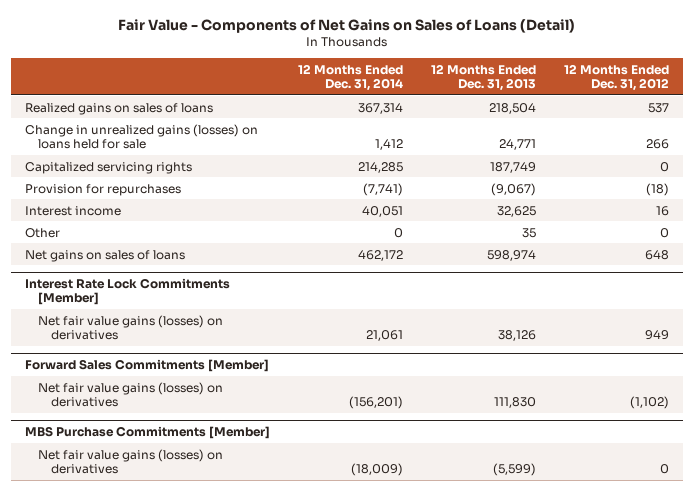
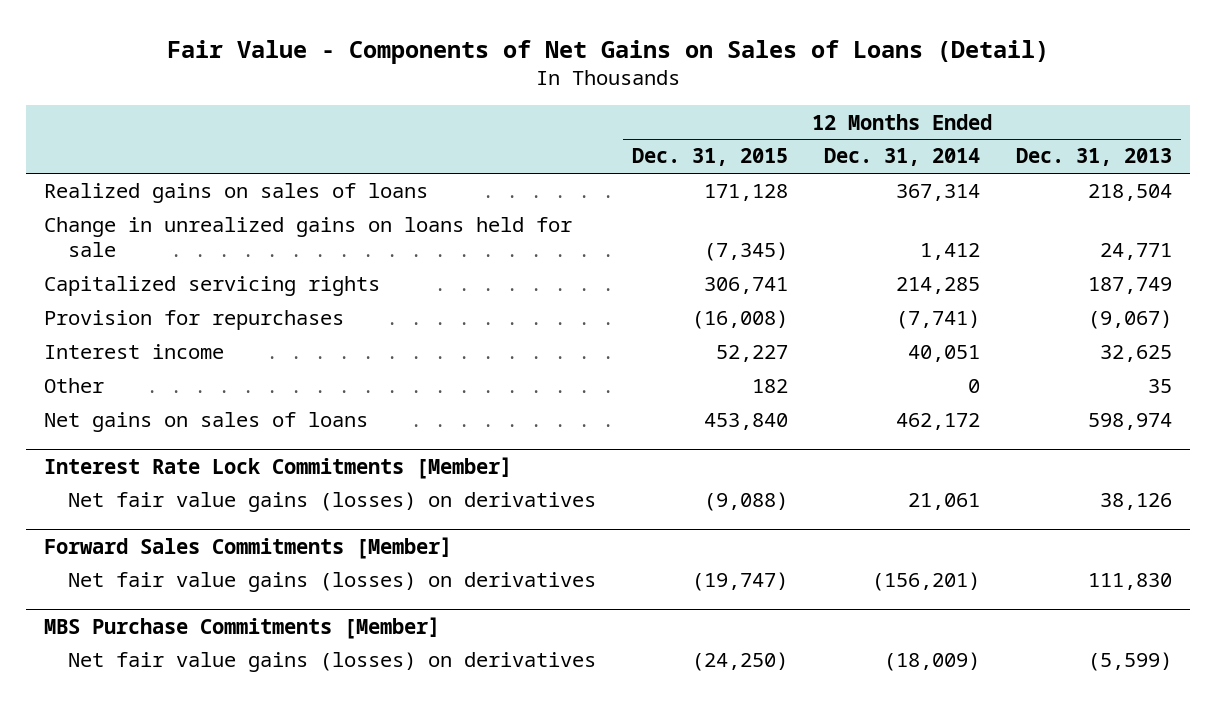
- | 12 Months Ended Dec. 31, 2014 | 12 Months Ended Dec. 31, 2013 | 12 Months Ended Dec. 31, 2012
+ | 12 Months Ended Dec. 31, 2015 | 12 Months Ended Dec. 31, 2014 | 12 Months Ended Dec. 31, 2013
- Change in unrealized gains (losses) on loans held for sale | 1,412 | 24,771 | 266
+ Change in unrealized gains on loans held for sale | (7,345) | 1,412 | 24,771

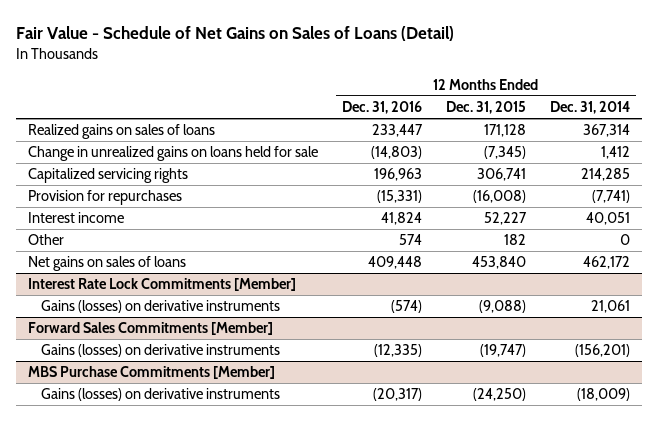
- Fair Value - Components of Net Gains on Sales of Loans (Detail)
+ Fair Value - Schedule of Net Gains on Sales of Loans (Detail)
- | 12 Months Ended Dec. 31, 2015 | 12 Months Ended Dec. 31, 2014 | 12 Months Ended Dec. 31, 2013
+ | 12 Months Ended Dec. 31, 2016 | 12 Months Ended Dec. 31, 2015 | 12 Months Ended Dec. 31, 2014
@ Interest Rate Lock Commitments [Member]
- Net fair value gains (losses) on derivatives | (9,088) | 21,061 | 38,126
+ Gains (losses) on derivative instruments | (574) | (9,088) | 21,061
@ Forward Sales Commitments [Member]
- Net fair value gains (losses) on derivatives | (19,747) | (156,201) | 111,830
+ Gains (losses) on derivative instruments | (12,335) | (19,747) | (156,201)
@ MBS Purchase Commitments [Member]
- Net fair value gains (losses) on derivatives | (24,250) | (18,009) | (5,599)
+ Gains (losses) on derivative instruments | (20,317) | (24,250) | (18,009)

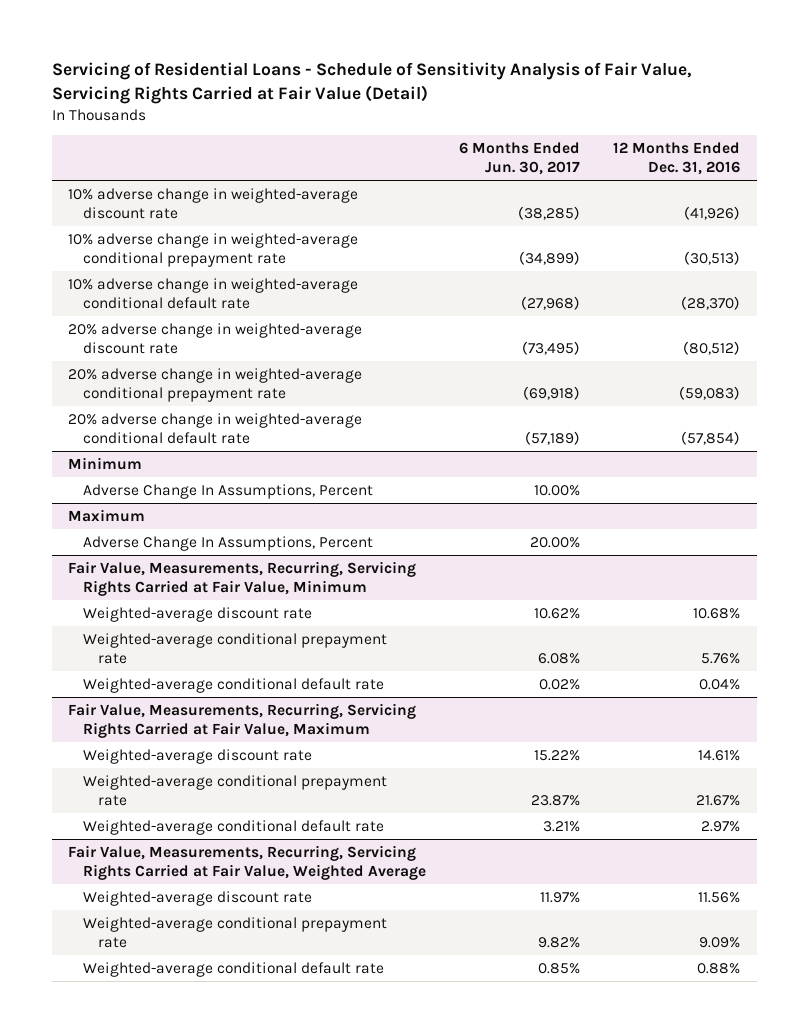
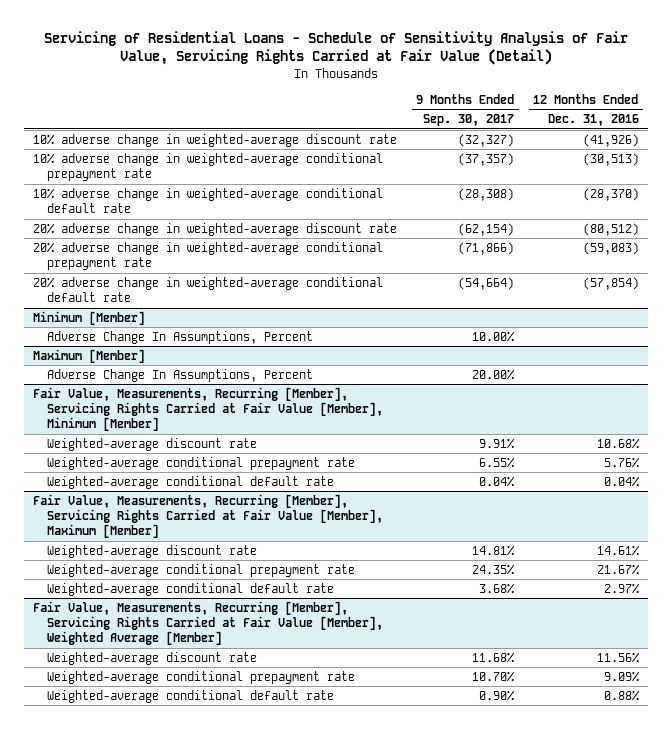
- | 6 Months Ended Jun. 30, 2017 | 12 Months Ended Dec. 31, 2016
+ | 9 Months Ended Sep. 30, 2017 | 12 Months Ended Dec. 31, 2016
- Minimum
+ Minimum [Member]
- Maximum
+ Maximum [Member]
- Fair Value, Measurements, Recurring, Servicing Rights Carried at Fair Value, Minimum
+ Fair Value, Measurements, Recurring [Member], Servicing Rights Carried at Fair Value [Member], Minimum [Member]
- Fair Value, Measurements, Recurring, Servicing Rights Carried at Fair Value, Maximum
+ Fair Value, Measurements, Recurring [Member], Servicing Rights Carried at Fair Value [Member], Maximum [Member]
- Fair Value, Measurements, Recurring, Servicing Rights Carried at Fair Value, Weighted Average
+ Fair Value, Measurements, Recurring [Member], Servicing Rights Carried at Fair Value [Member], Weighted Average [Member]

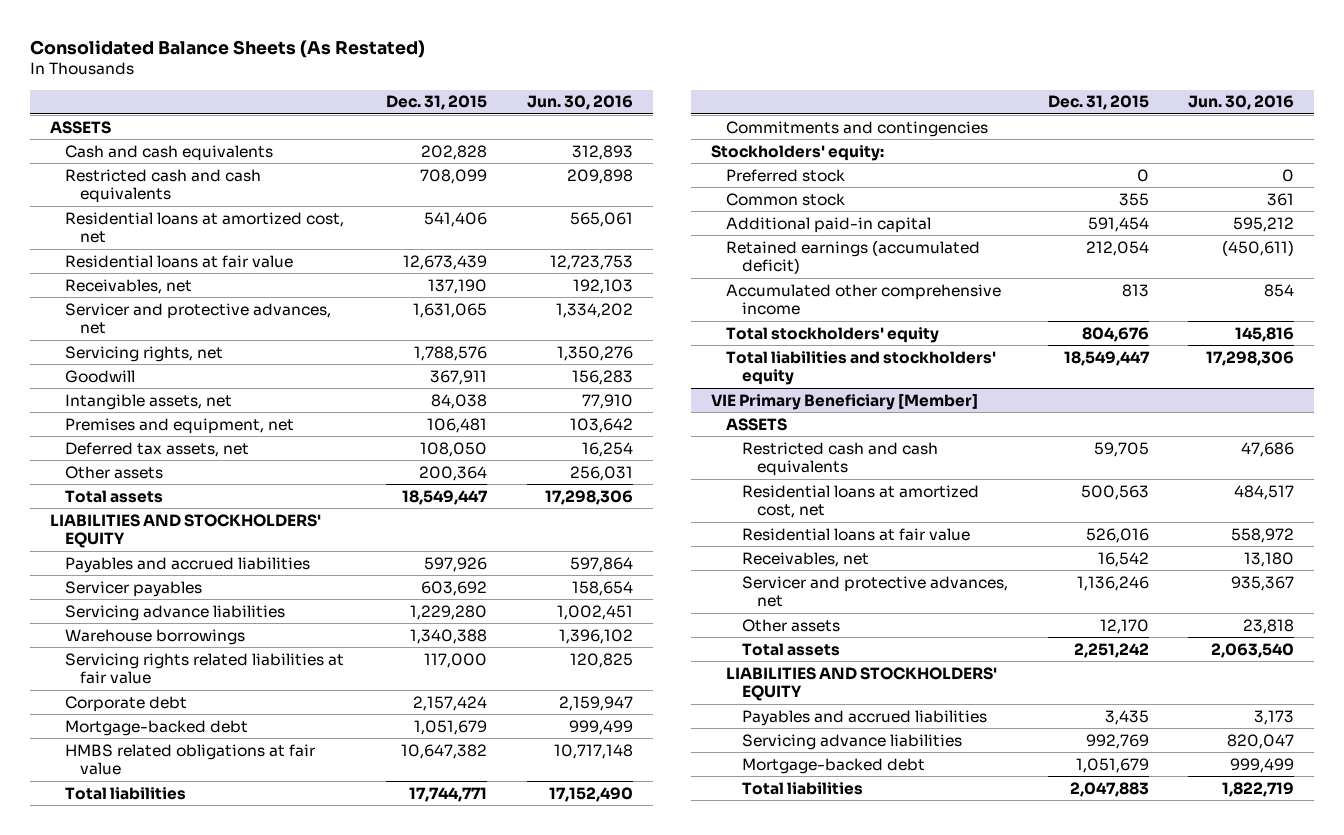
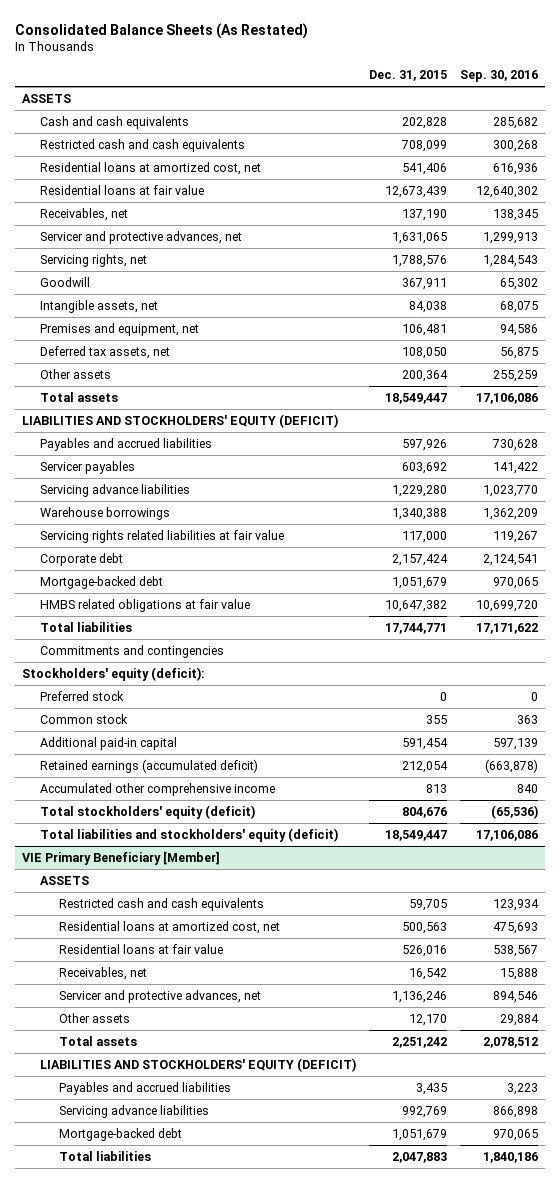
- | Dec. 31, 2015 | Jun. 30, 2016
+ | Dec. 31, 2015 | Sep. 30, 2016
- LIABILITIES AND STOCKHOLDERS' EQUITY
+ LIABILITIES AND STOCKHOLDERS' EQUITY (DEFICIT)
- Stockholders' equity:
+ Stockholders' equity (deficit):
- Total stockholders' equity | 804,676 | 145,816
- Total liabilities and stockholders' equity | 18,549,447 | 17,298,306
+ Total stockholders' equity (deficit) | 804,676 | (65,536)
+ Total liabilities and stockholders' equity (deficit) | 18,549,447 | 17,106,086
@ VIE Primary Beneficiary [Member]
- LIABILITIES AND STOCKHOLDERS' EQUITY
+ LIABILITIES AND STOCKHOLDERS' EQUITY (DEFICIT)

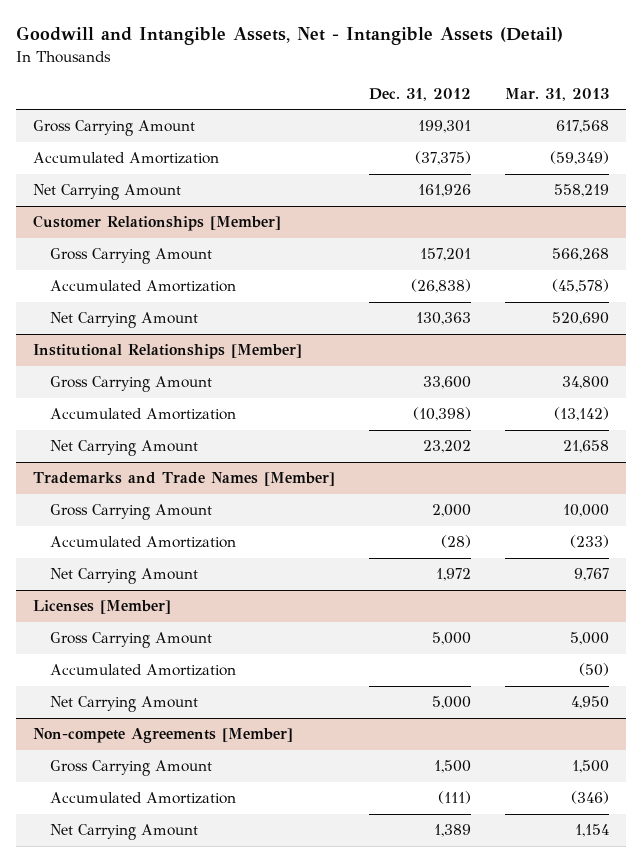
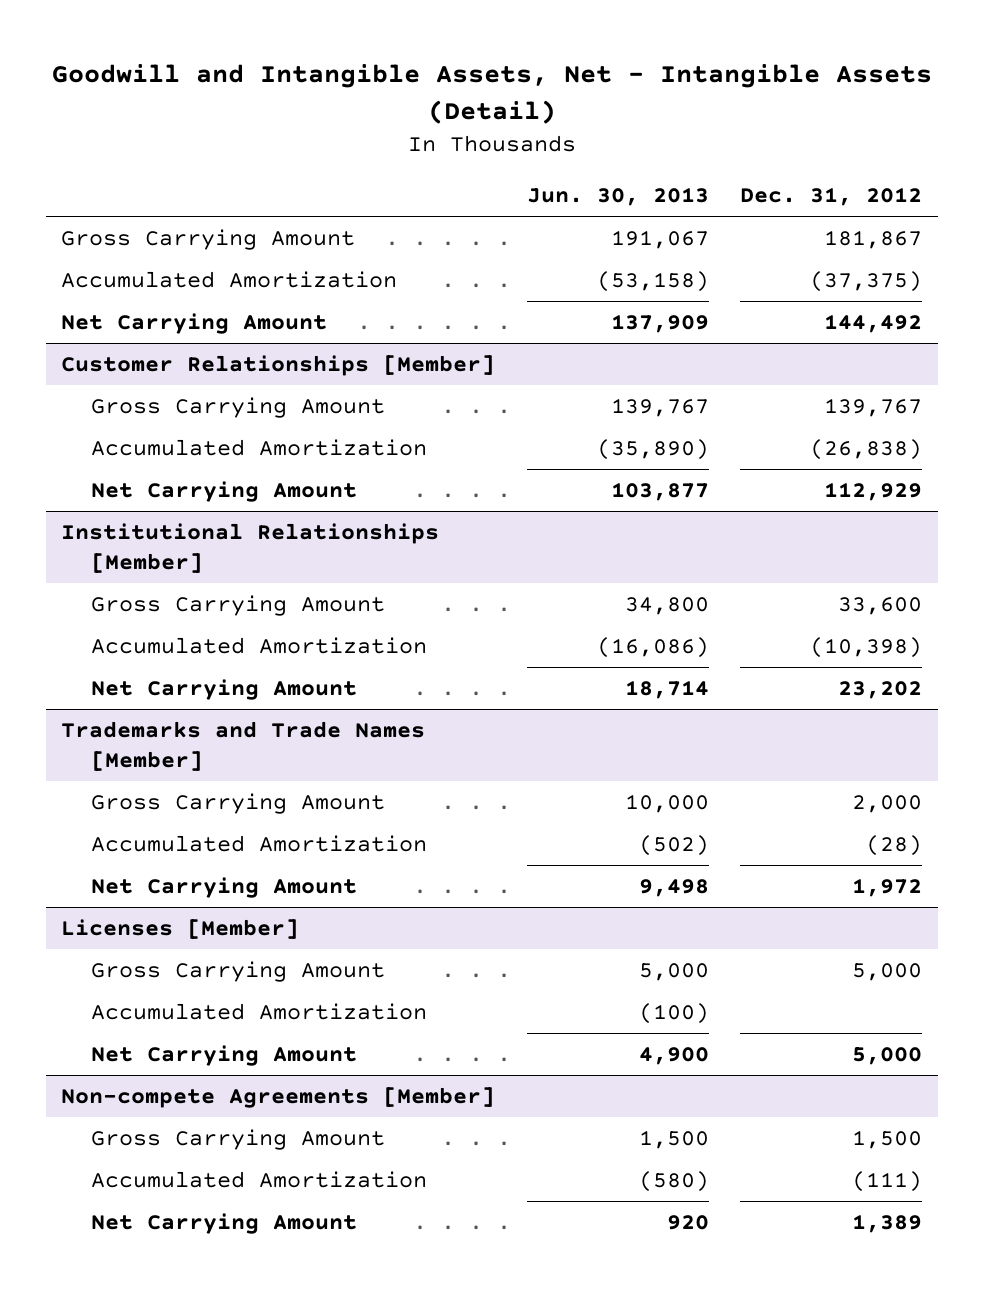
- | Dec. 31, 2012 | Mar. 31, 2013
+ | Jun. 30, 2013 | Dec. 31, 2012
- Gross Carrying Amount | 199,301 | 617,568
+ Gross Carrying Amount | 191,067 | 181,867
- Net Carrying Amount | 161,926 | 558,219
+ Net Carrying Amount | 137,909 | 144,492
@ Customer Relationships [Member]
- Gross Carrying Amount | 157,201 | 566,268
+ Gross Carrying Amount | 139,767 | 139,767
- Net Carrying Amount | 130,363 | 520,690
+ Net Carrying Amount | 103,877 | 112,929

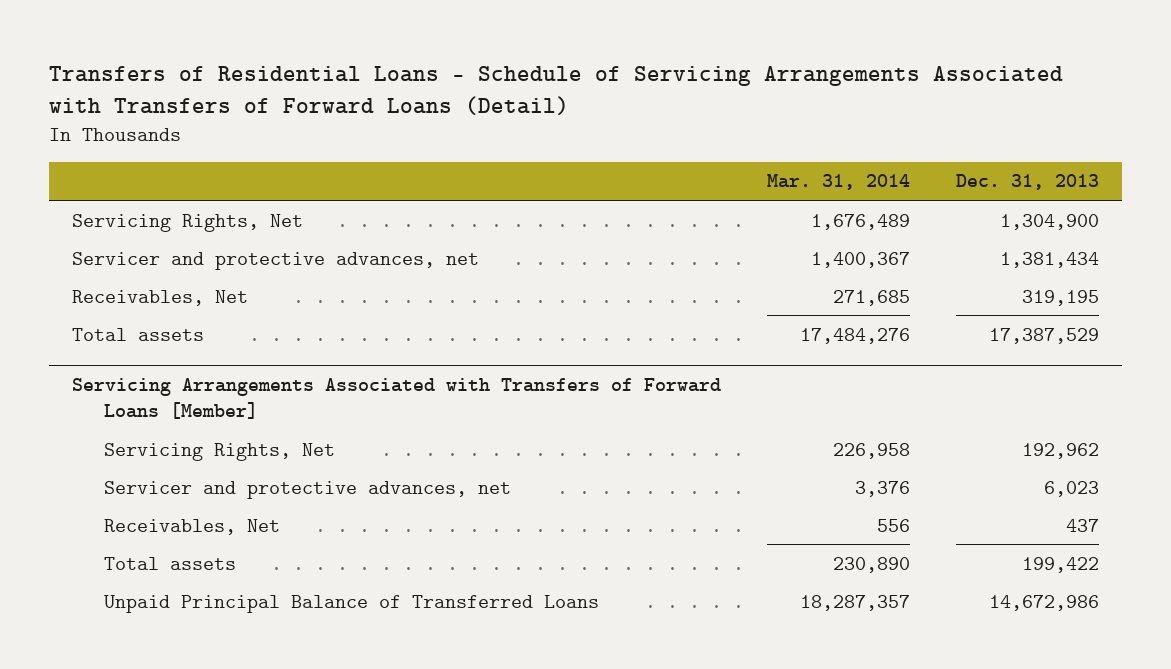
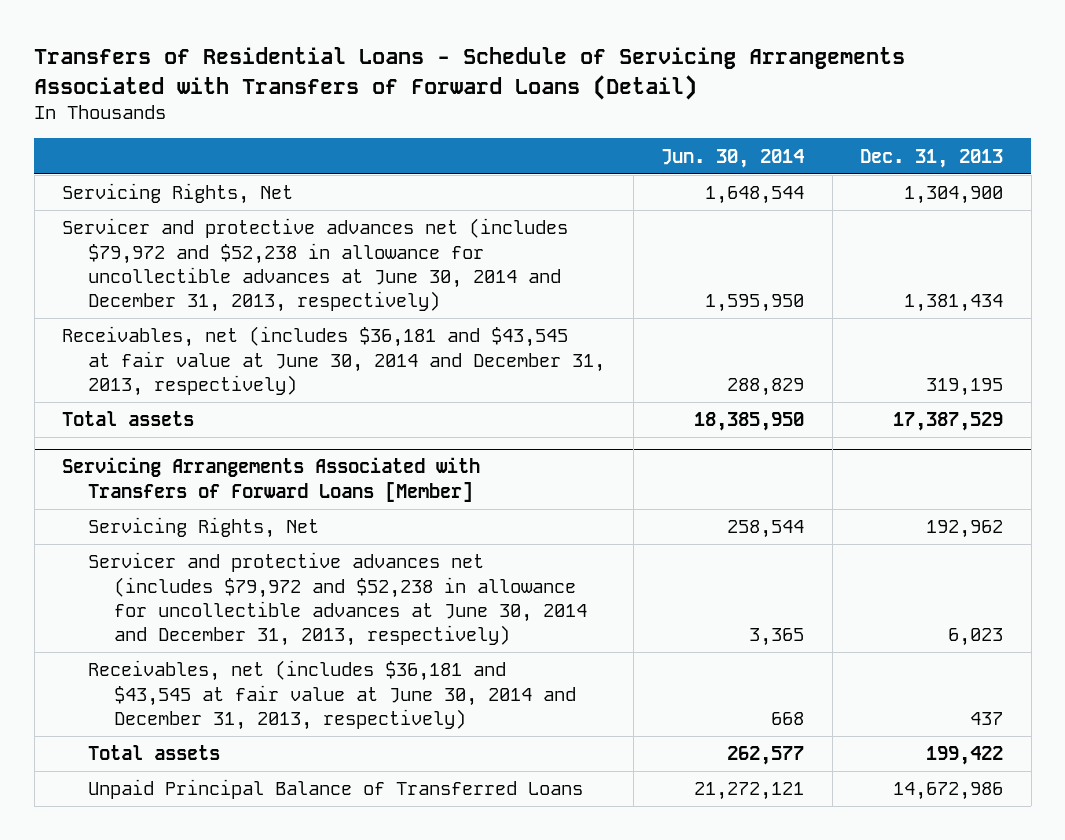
- | Mar. 31, 2014 | Dec. 31, 2013
+ | Jun. 30, 2014 | Dec. 31, 2013
- Servicer and protective advances, net | 1,400,367 | 1,381,434
- Receivables, Net | 271,685 | 319,195
+ Servicer and protective advances net (includes $79,972 and $52,238 in allowance for uncollectible advances at June 30, 2014 and December 31, 2013, respectively) | 1,595,950 | 1,381,434
+ Receivables, net (includes $36,181 and $43,545 at fair value at June 30, 2014 and December 31, 2013, respectively) | 288,829 | 319,195
@ Servicing Arrangements Associated with Transfers of Forward Loans [Member]
- Servicer and protective advances, net | 3,376 | 6,023
- Receivables, Net | 556 | 437
+ Servicer and protective advances net (includes $79,972 and $52,238 in allowance for uncollectible advances at June 30, 2014 and December 31, 2013, respectively) | 3,365 | 6,023
+ Receivables, net (includes $36,181 and $43,545 at fair value at June 30, 2014 and December 31, 2013, respectively) | 668 | 437

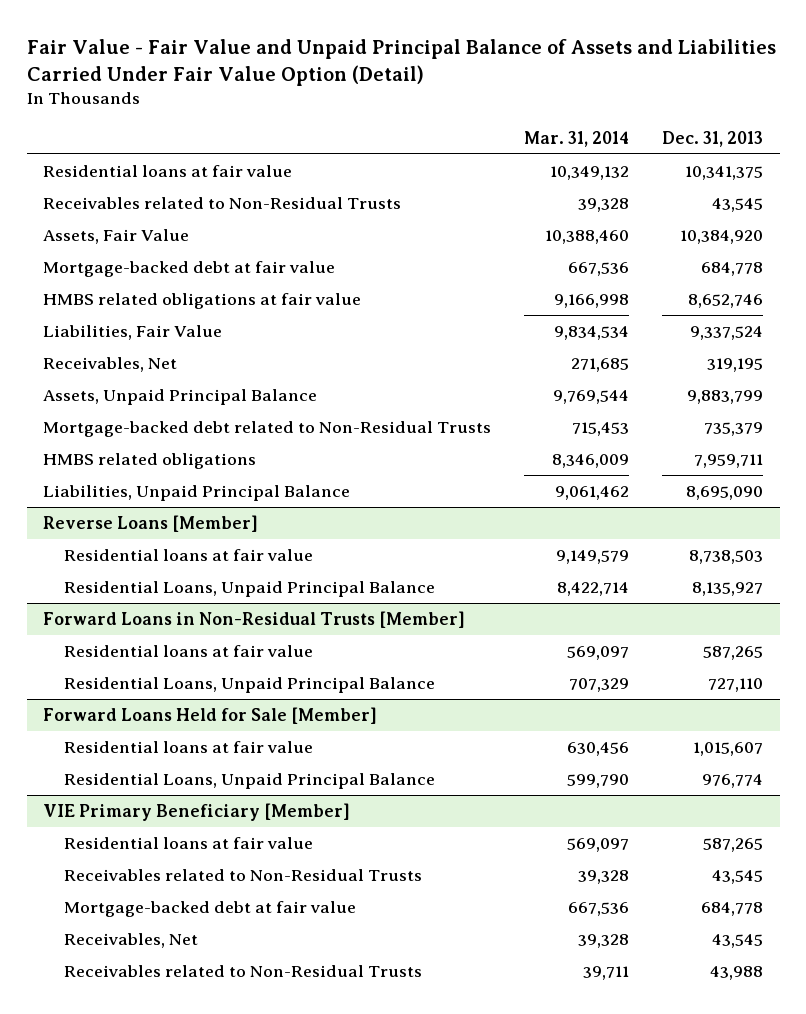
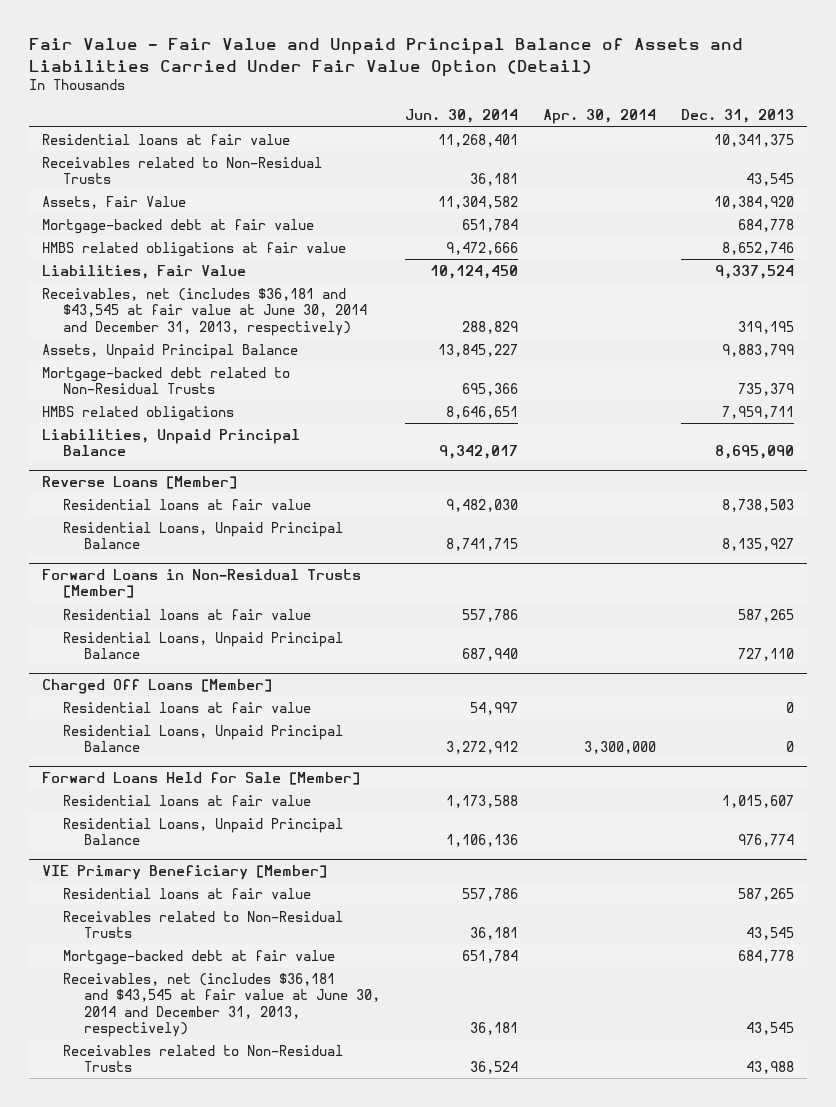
- | Mar. 31, 2014 | Dec. 31, 2013
+ | Jun. 30, 2014 | Apr. 30, 2014 | Dec. 31, 2013
- Receivables, Net | 271,685 | 319,195
+ Receivables, net (includes $36,181 and $43,545 at fair value at June 30, 2014 and December 31, 2013, respectively) | 288,829 | | 319,195
+ Charged Off Loans [Member]
+ Residential loans at fair value | 54,997 | | 0
+ Residential Loans, Unpaid Principal Balance | 3,272,912 | 3,300,000 | 0
@ VIE Primary Beneficiary [Member]
- Receivables, Net | 39,328 | 43,545
+ Receivables, net (includes $36,181 and $43,545 at fair value at June 30, 2014 and December 31, 2013, respectively) | 36,181 | | 43,545

